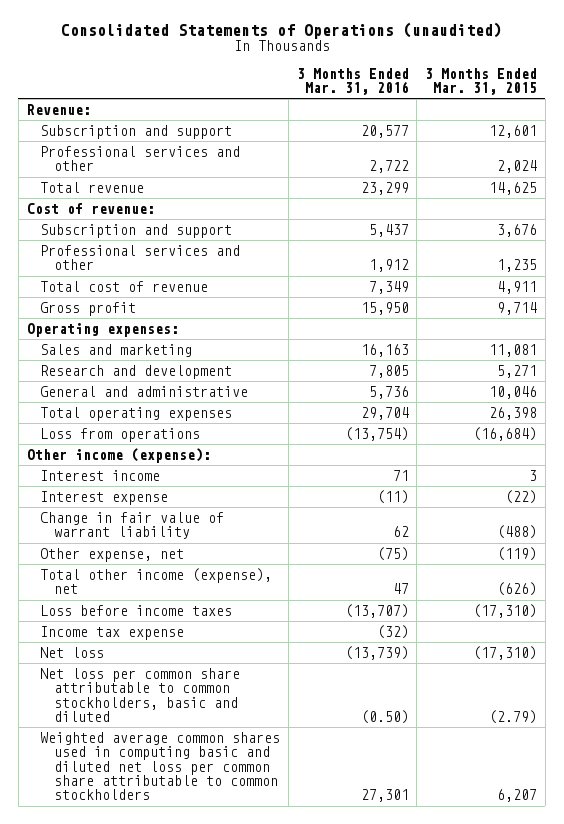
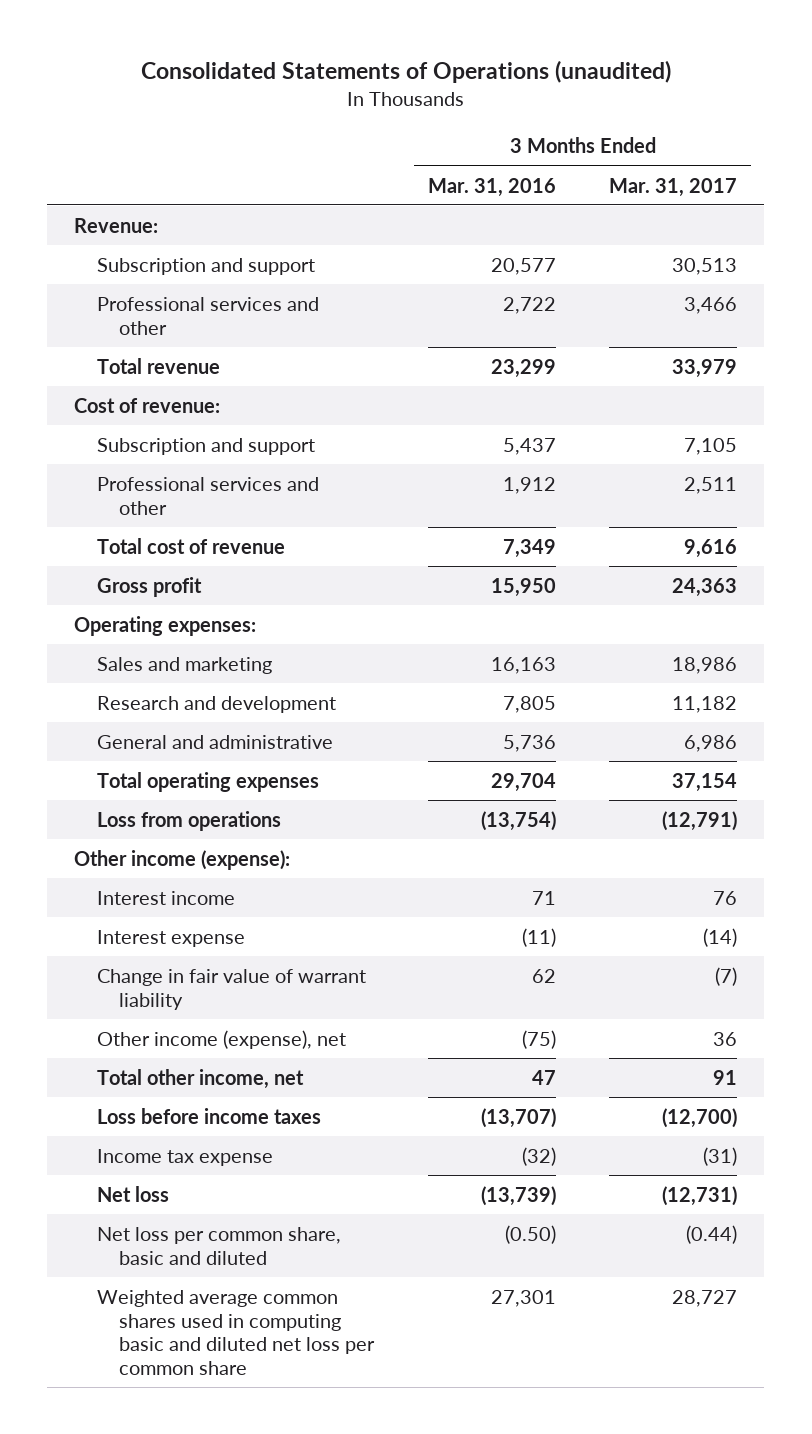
- | 3 Months Ended Mar. 31, 2016 | 3 Months Ended Mar. 31, 2015
+ | 3 Months Ended Mar. 31, 2016 | 3 Months Ended Mar. 31, 2017
- Other expense, net | (75) | (119)
- Total other income (expense), net | 47 | (626)
+ Other income (expense), net | (75) | 36
+ Total other income, net | 47 | 91
- Net loss per common share attributable to common stockholders, basic and diluted | (0.50) | (2.79)
- Weighted average common shares used in computing basic and diluted net loss per common share attributable to common stockholders | 27,301 | 6,207
+ Net loss per common share, basic and diluted | (0.50) | (0.44)
+ Weighted average common shares used in computing basic and diluted net loss per common share | 27,301 | 28,727

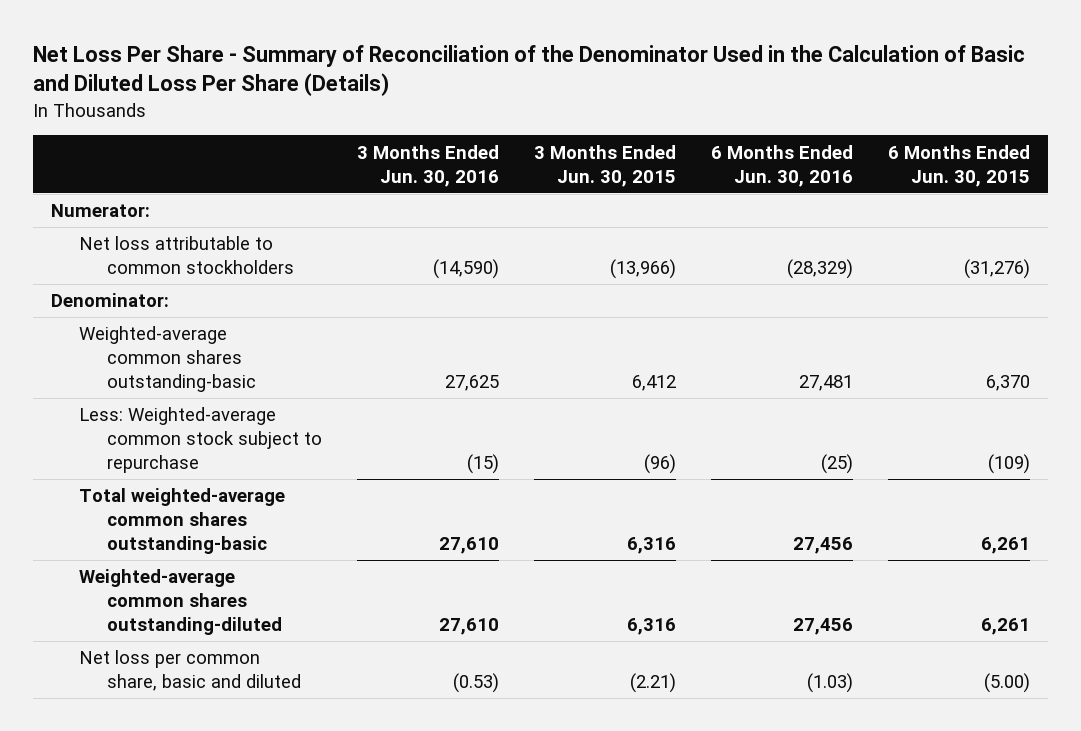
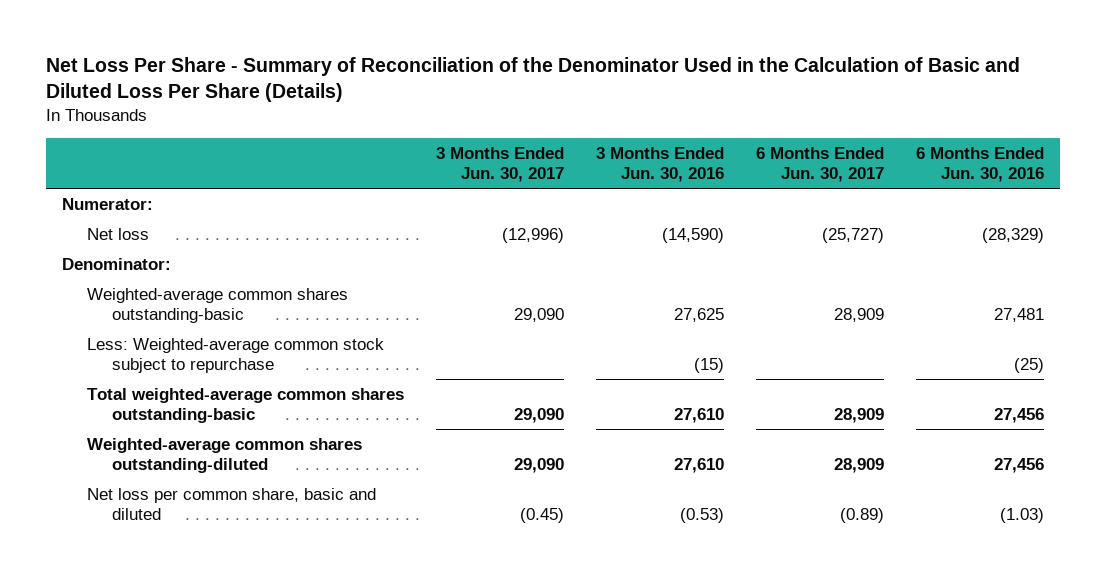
- | 3 Months Ended Jun. 30, 2016 | 3 Months Ended Jun. 30, 2015 | 6 Months Ended Jun. 30, 2016 | 6 Months Ended Jun. 30, 2015
+ | 3 Months Ended Jun. 30, 2017 | 3 Months Ended Jun. 30, 2016 | 6 Months Ended Jun. 30, 2017 | 6 Months Ended Jun. 30, 2016
- Net loss attributable to common stockholders | (14,590) | (13,966) | (28,329) | (31,276)
+ Net loss | (12,996) | (14,590) | (25,727) | (28,329)

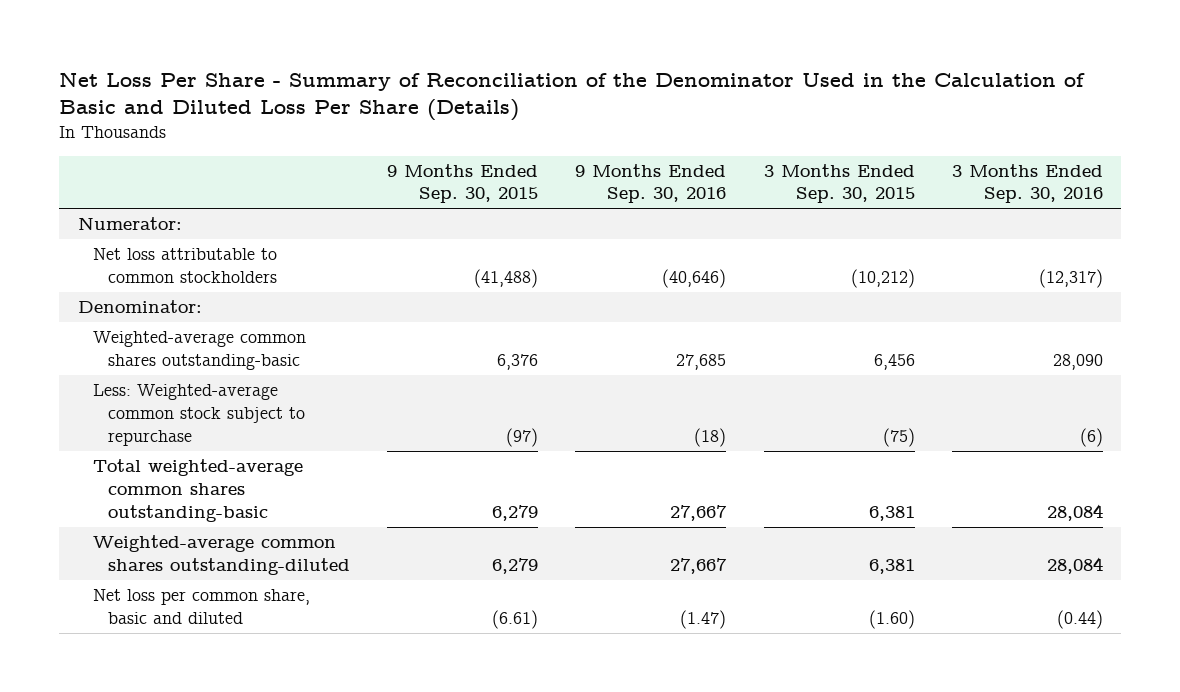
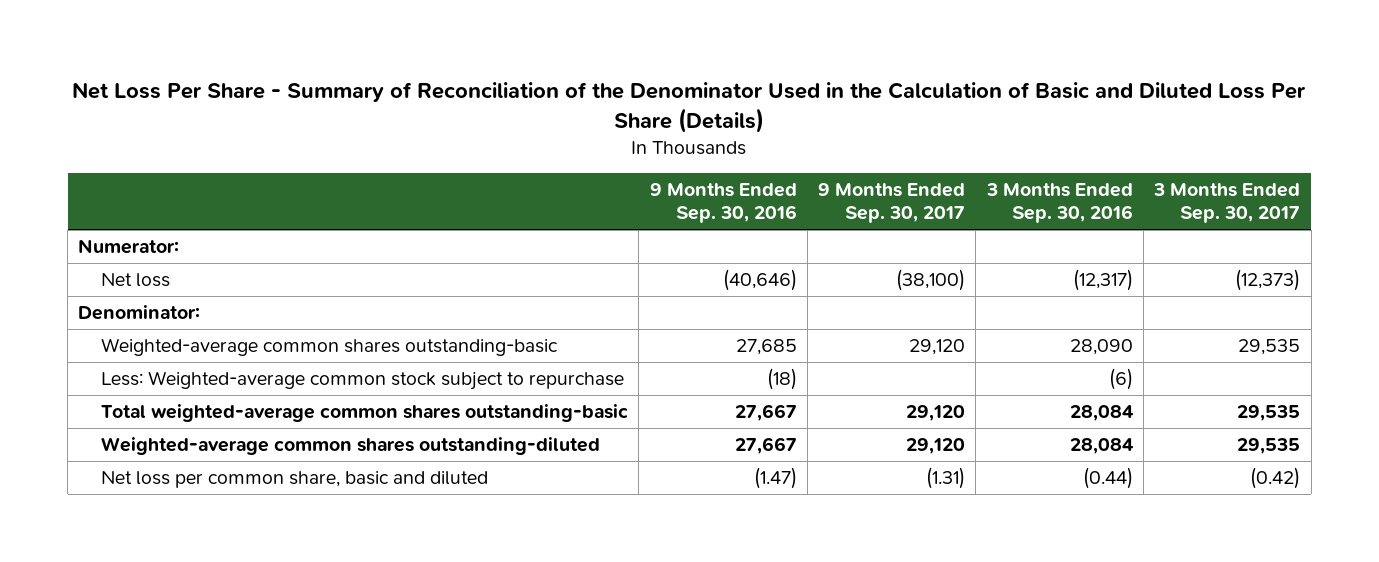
- | 9 Months Ended Sep. 30, 2015 | 9 Months Ended Sep. 30, 2016 | 3 Months Ended Sep. 30, 2015 | 3 Months Ended Sep. 30, 2016
+ | 9 Months Ended Sep. 30, 2016 | 9 Months Ended Sep. 30, 2017 | 3 Months Ended Sep. 30, 2016 | 3 Months Ended Sep. 30, 2017
- Net loss attributable to common stockholders | (41,488) | (40,646) | (10,212) | (12,317)
+ Net loss | (40,646) | (38,100) | (12,317) | (12,373)

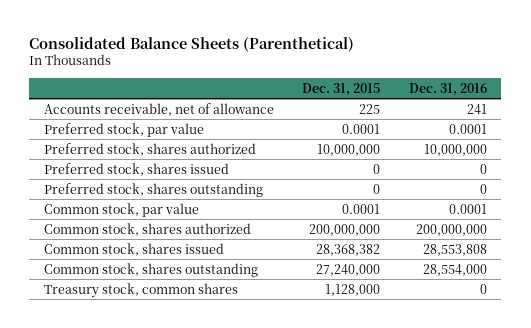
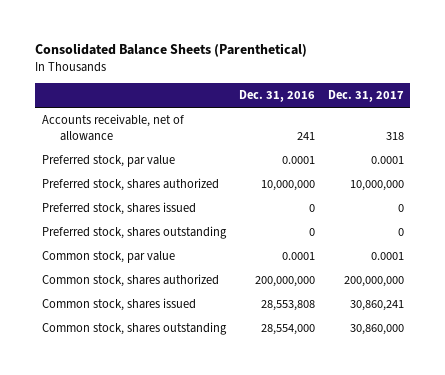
- | Dec. 31, 2015 | Dec. 31, 2016
+ | Dec. 31, 2016 | Dec. 31, 2017
- Treasury stock, common shares | 1,128,000 | 0

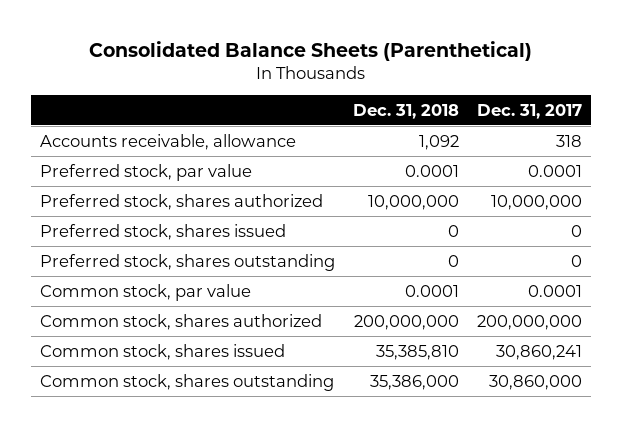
- | Dec. 31, 2016 | Dec. 31, 2017
+ | Dec. 31, 2018 | Dec. 31, 2017
- Accounts receivable, net of allowance | 241 | 318
+ Accounts receivable, allowance | 1,092 | 318

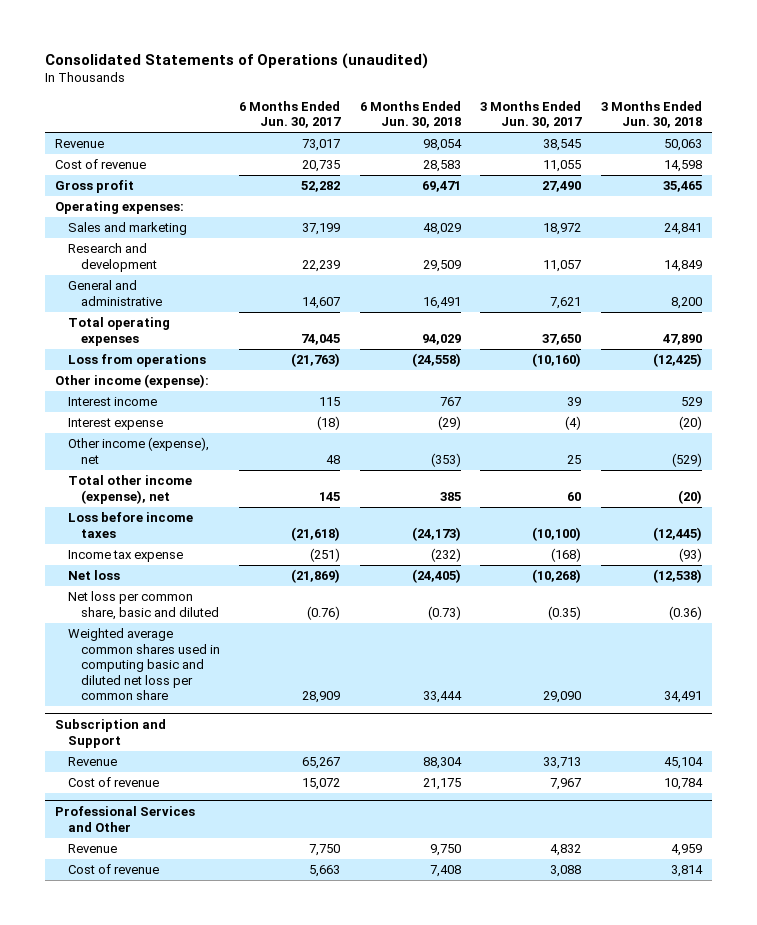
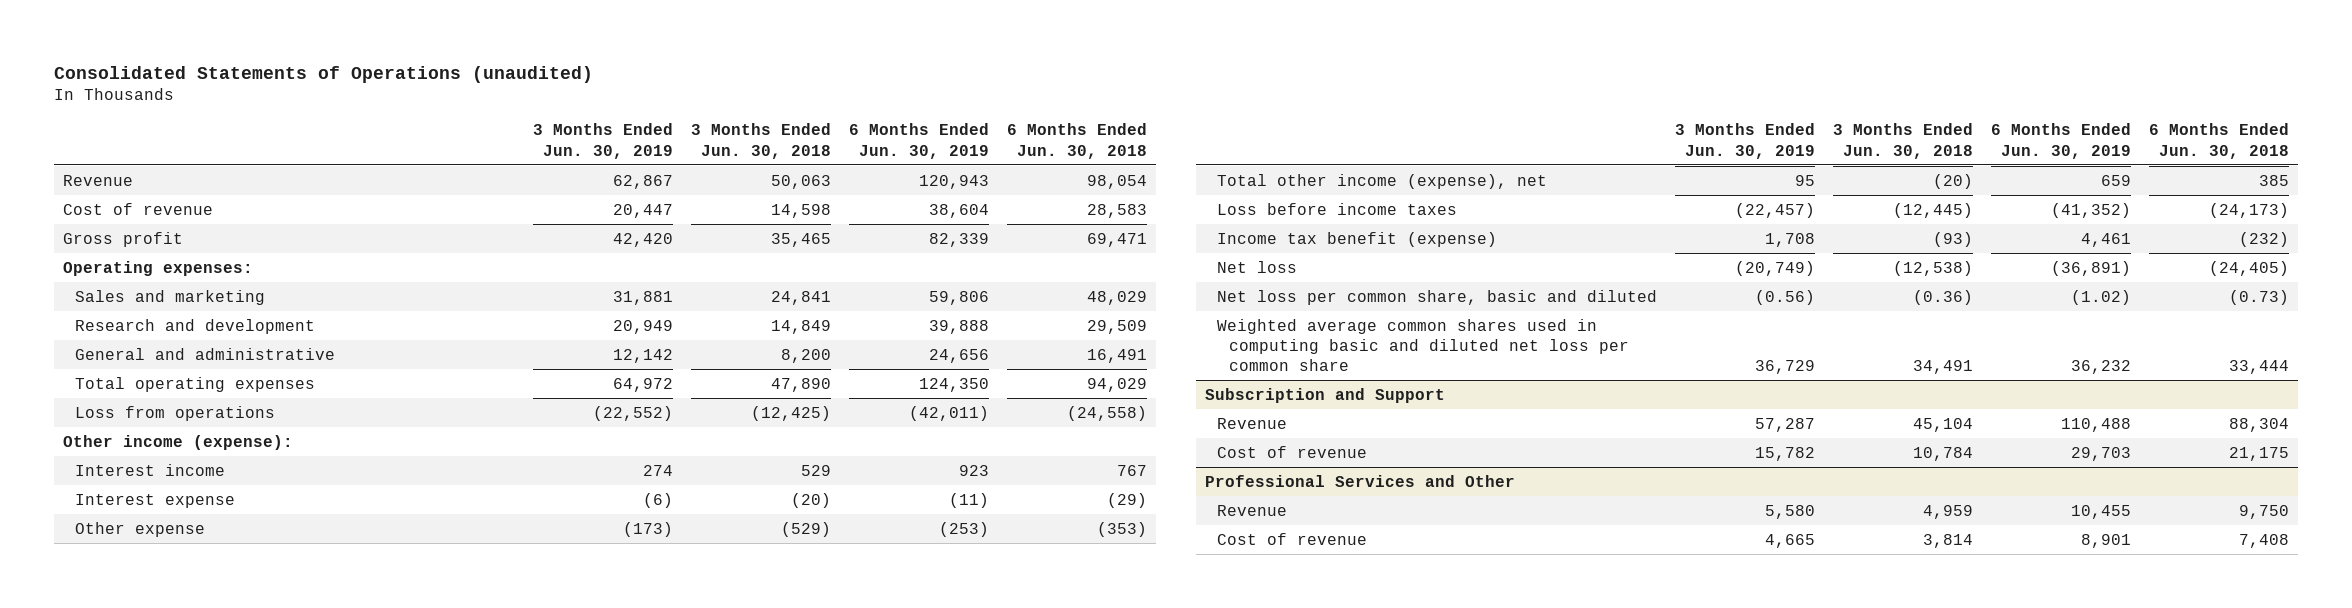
- | 6 Months Ended Jun. 30, 2017 | 6 Months Ended Jun. 30, 2018 | 3 Months Ended Jun. 30, 2017 | 3 Months Ended Jun. 30, 2018
+ | 3 Months Ended Jun. 30, 2019 | 3 Months Ended Jun. 30, 2018 | 6 Months Ended Jun. 30, 2019 | 6 Months Ended Jun. 30, 2018
- Other income (expense), net | 48 | (353) | 25 | (529)
+ Other expense | (173) | (529) | (253) | (353)
- Income tax expense | (251) | (232) | (168) | (93)
+ Income tax benefit (expense) | 1,708 | (93) | 4,461 | (232)

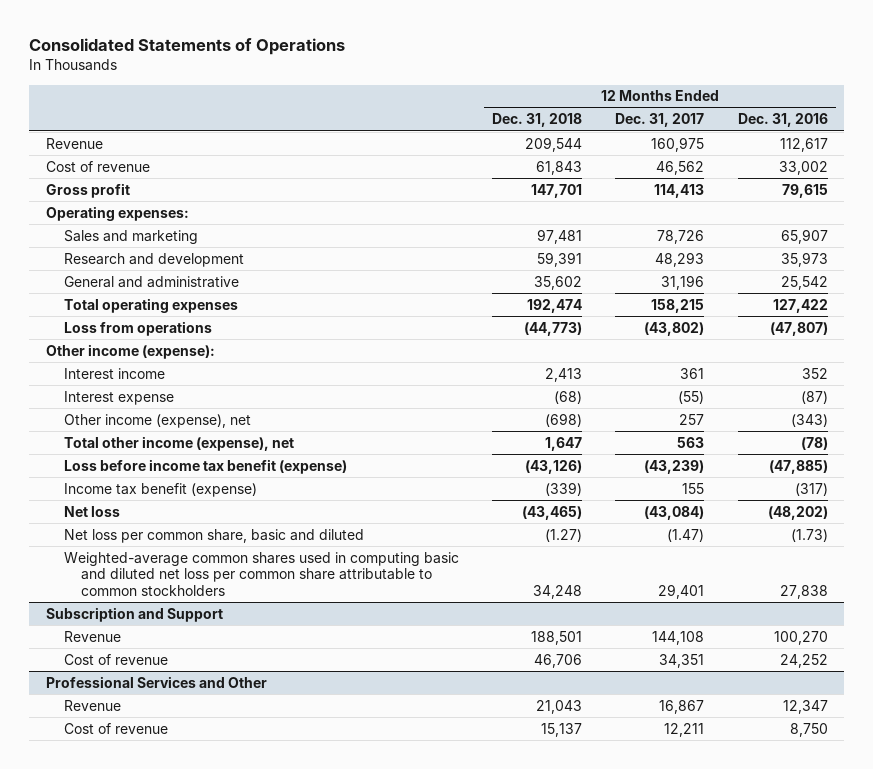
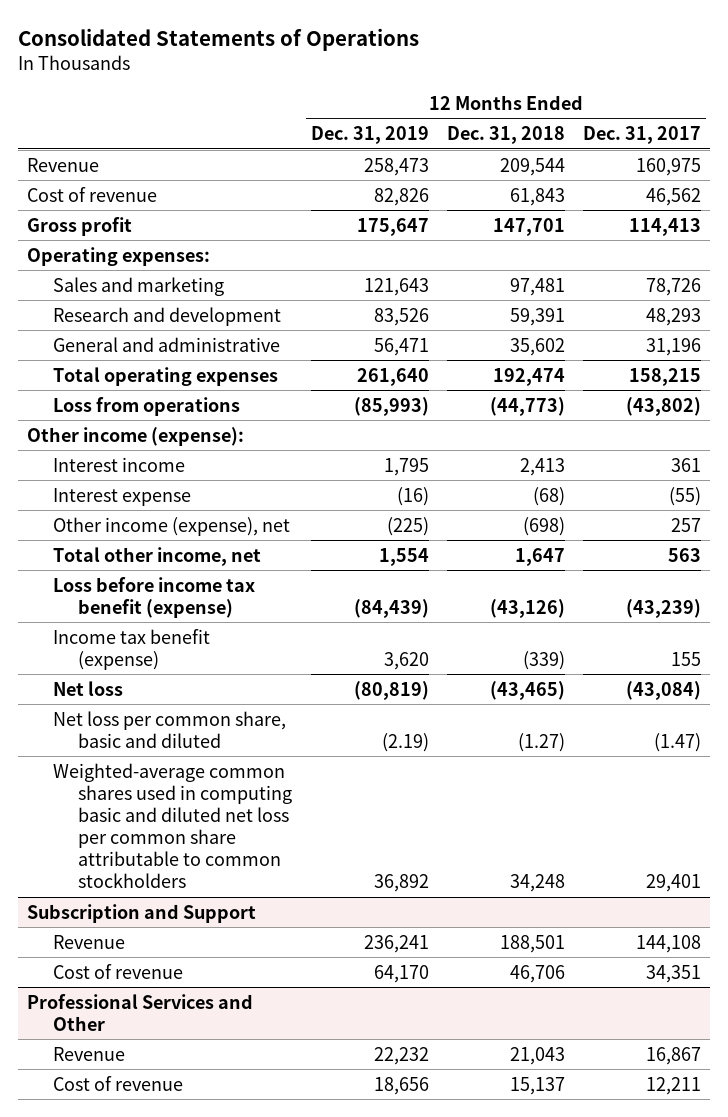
- | 12 Months Ended Dec. 31, 2018 | 12 Months Ended Dec. 31, 2017 | 12 Months Ended Dec. 31, 2016
+ | 12 Months Ended Dec. 31, 2019 | 12 Months Ended Dec. 31, 2018 | 12 Months Ended Dec. 31, 2017
- Total other income (expense), net | 1,647 | 563 | (78)
+ Total other income, net | 1,554 | 1,647 | 563

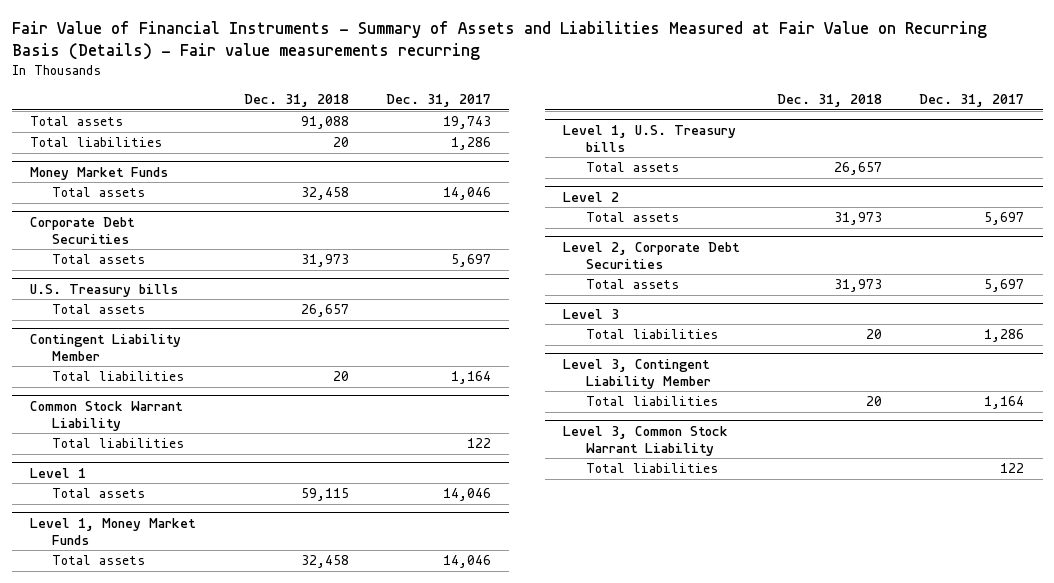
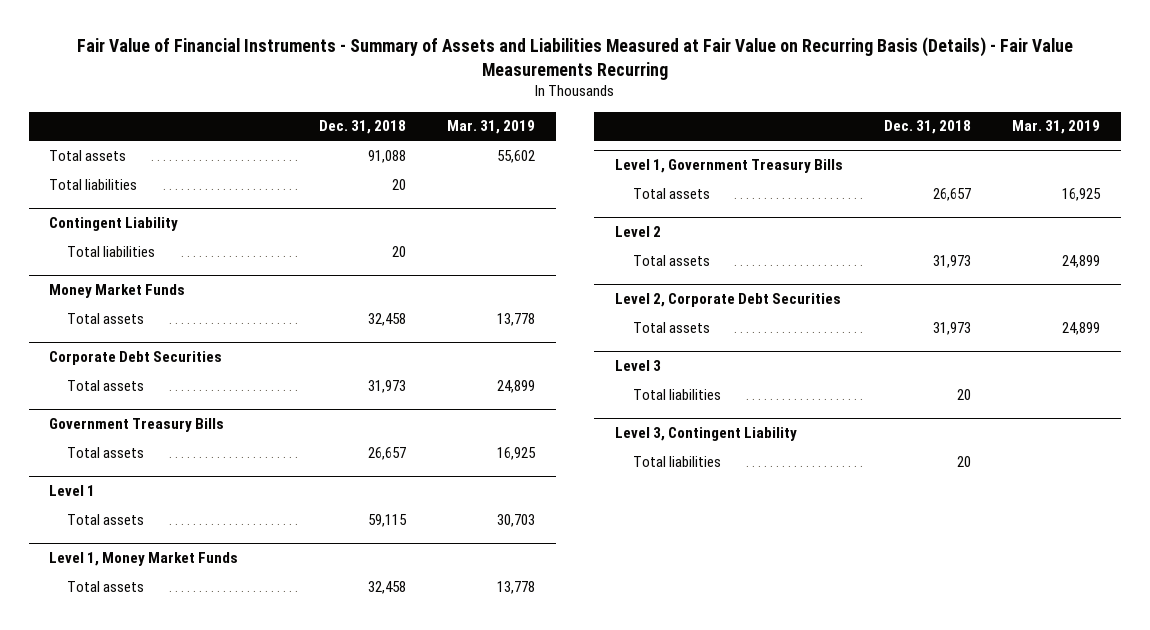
- Fair Value of Financial Instruments - Summary of Assets and Liabilities Measured at Fair Value on Recurring Basis (Details) - Fair value measurements recurring
+ Fair Value of Financial Instruments - Summary of Assets and Liabilities Measured at Fair Value on Recurring Basis (Details) - Fair Value Measurements Recurring
- | Dec. 31, 2018 | Dec. 31, 2017
+ | Dec. 31, 2018 | Mar. 31, 2019
+ Contingent Liability
+ Total liabilities | 20 |
- U.S. Treasury bills
+ Government Treasury Bills
- Contingent Liability Member
- Total liabilities | 20 | 1,164
- Common Stock Warrant Liability
- Total liabilities | | 122
- Level 1, U.S. Treasury bills
+ Level 1, Government Treasury Bills
- Level 3, Contingent Liability Member
+ Level 3, Contingent Liability
- Level 3, Common Stock Warrant Liability
- Total liabilities | | 122

